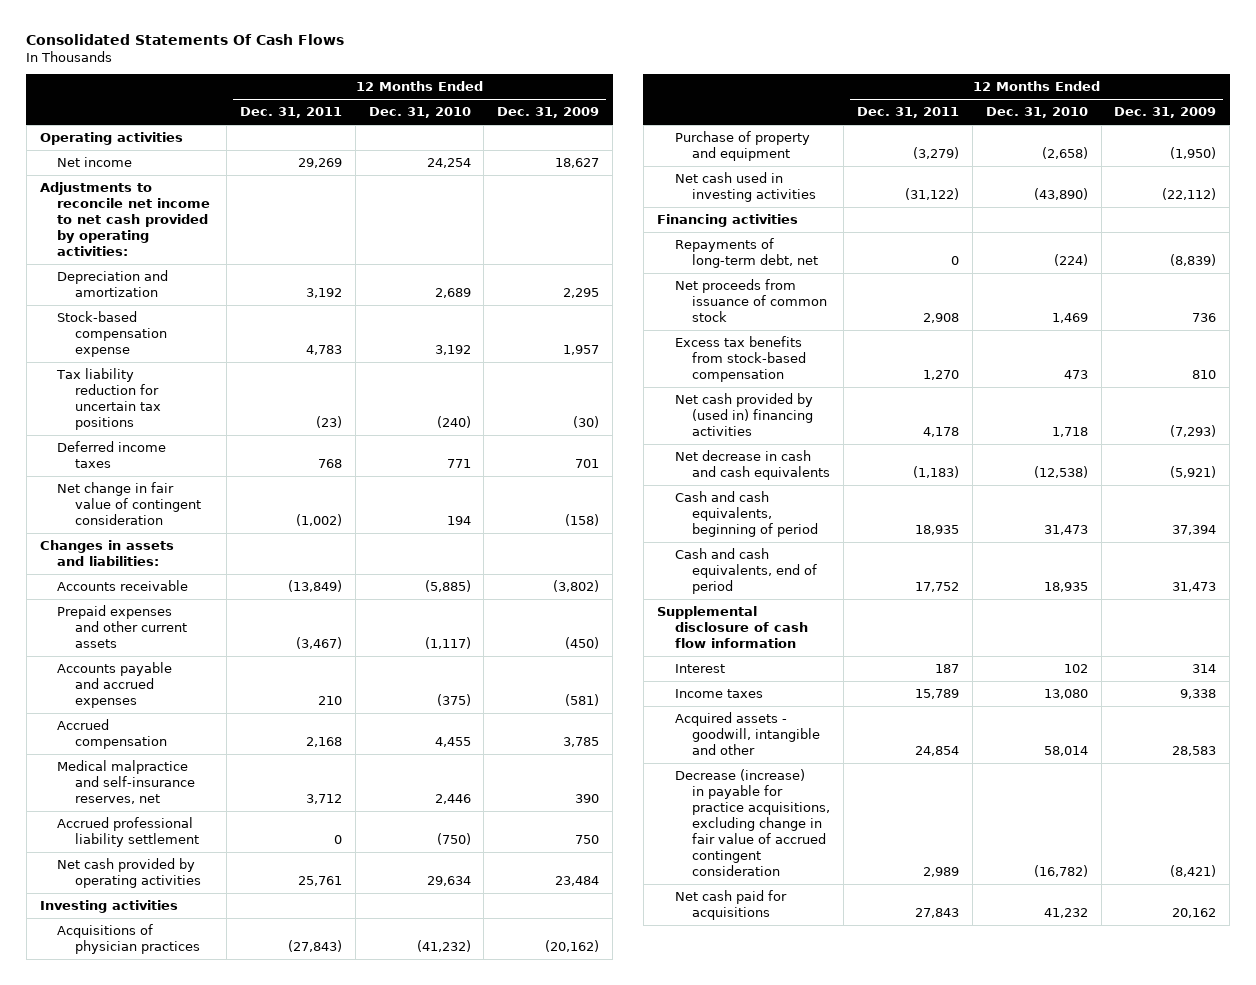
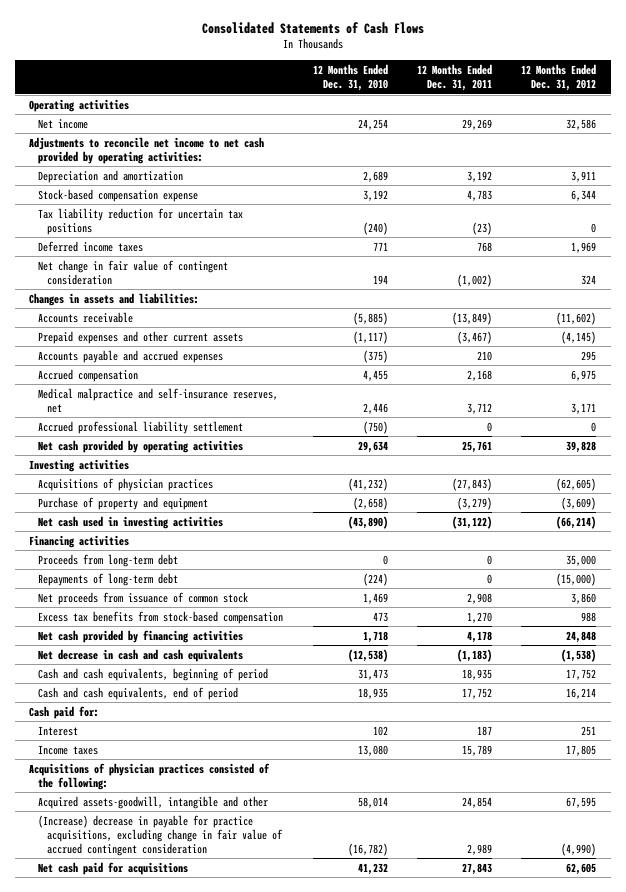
- Consolidated Statements Of Cash Flows
+ Consolidated Statements of Cash Flows
- | 12 Months Ended Dec. 31, 2011 | 12 Months Ended Dec. 31, 2010 | 12 Months Ended Dec. 31, 2009
+ | 12 Months Ended Dec. 31, 2010 | 12 Months Ended Dec. 31, 2011 | 12 Months Ended Dec. 31, 2012
- Repayments of long-term debt, net | 0 | (224) | (8,839)
+ Proceeds from long-term debt | 0 | 0 | 35,000
+ Repayments of long-term debt | (224) | 0 | (15,000)
- Net cash provided by (used in) financing activities | 4,178 | 1,718 | (7,293)
+ Net cash provided by financing activities | 1,718 | 4,178 | 24,848
- Supplemental disclosure of cash flow information
+ Cash paid for:
- Acquired assets - goodwill, intangible and other | 24,854 | 58,014 | 28,583
- Decrease (increase) in payable for practice acquisitions, excluding change in fair value of accrued contingent consideration | 2,989 | (16,782) | (8,421)
+ Acquisitions of physician practices consisted of the following:
+ Acquired assets-goodwill, intangible and other | 58,014 | 24,854 | 67,595
+ (Increase) decrease in payable for practice acquisitions, excluding change in fair value of accrued contingent consideration | (16,782) | 2,989 | (4,990)

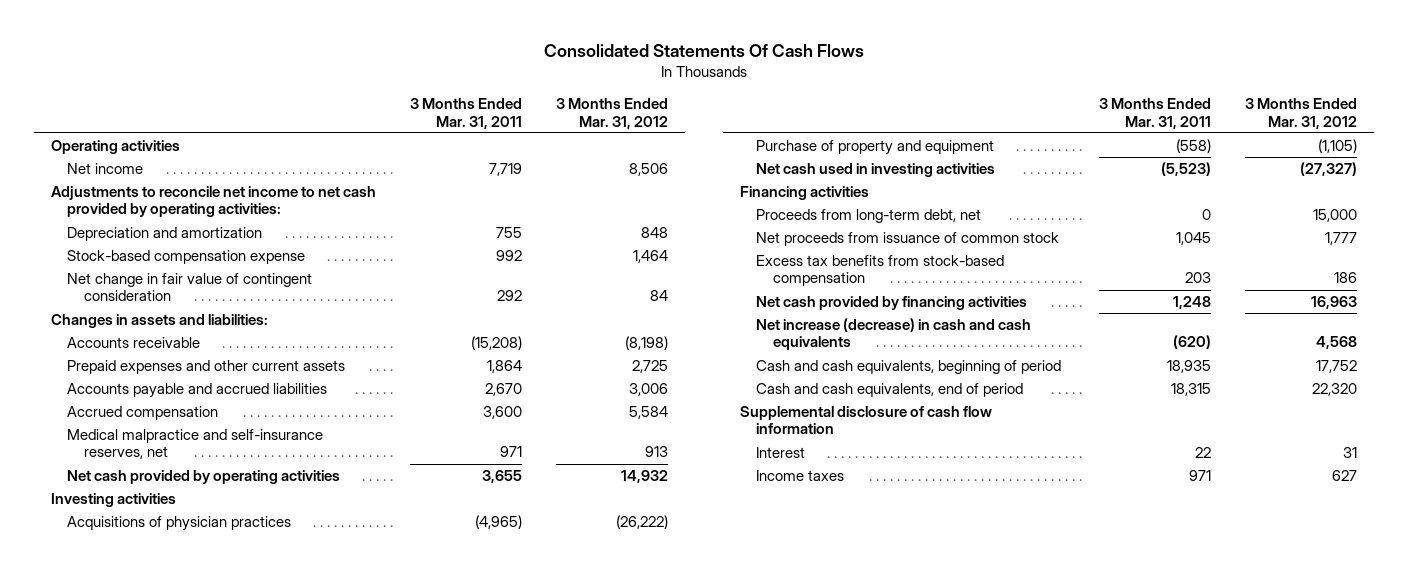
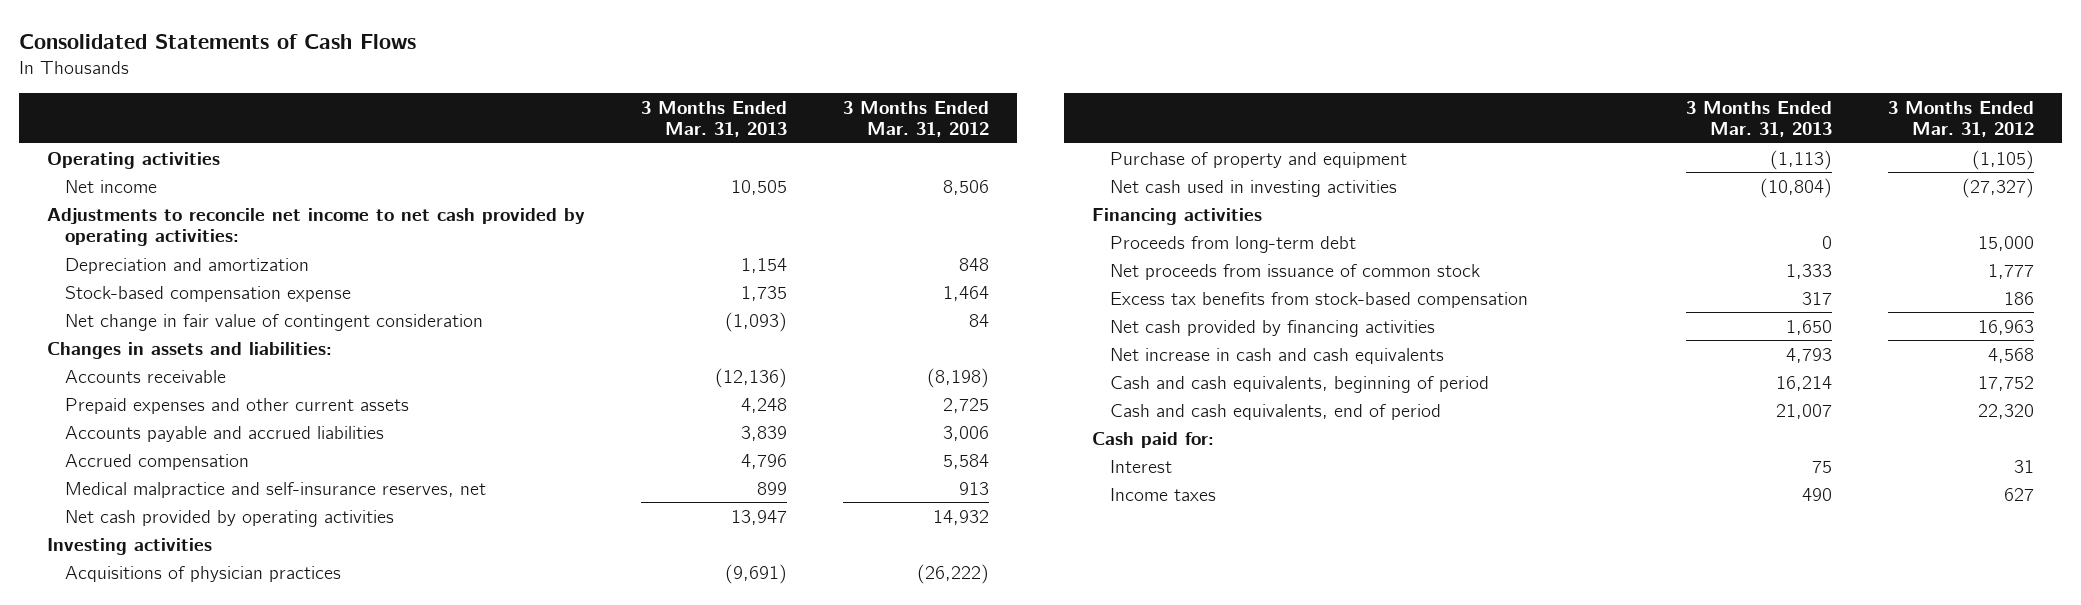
- Consolidated Statements Of Cash Flows
+ Consolidated Statements of Cash Flows
- | 3 Months Ended Mar. 31, 2011 | 3 Months Ended Mar. 31, 2012
+ | 3 Months Ended Mar. 31, 2013 | 3 Months Ended Mar. 31, 2012
- Proceeds from long-term debt, net | 0 | 15,000
+ Proceeds from long-term debt | 0 | 15,000
- Net increase (decrease) in cash and cash equivalents | (620) | 4,568
+ Net increase in cash and cash equivalents | 4,793 | 4,568
- Supplemental disclosure of cash flow information
+ Cash paid for:

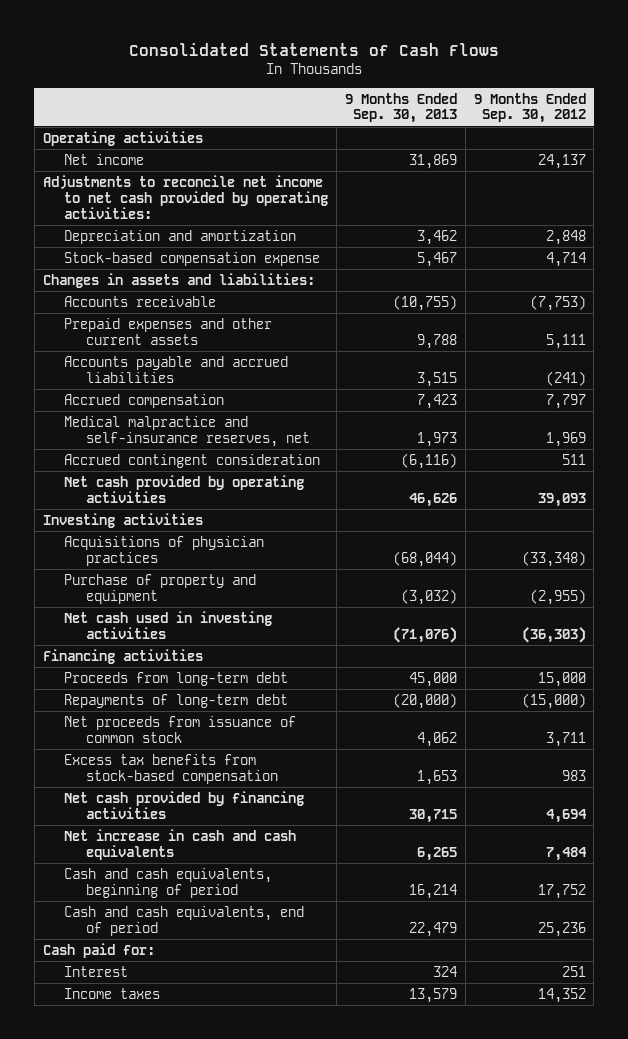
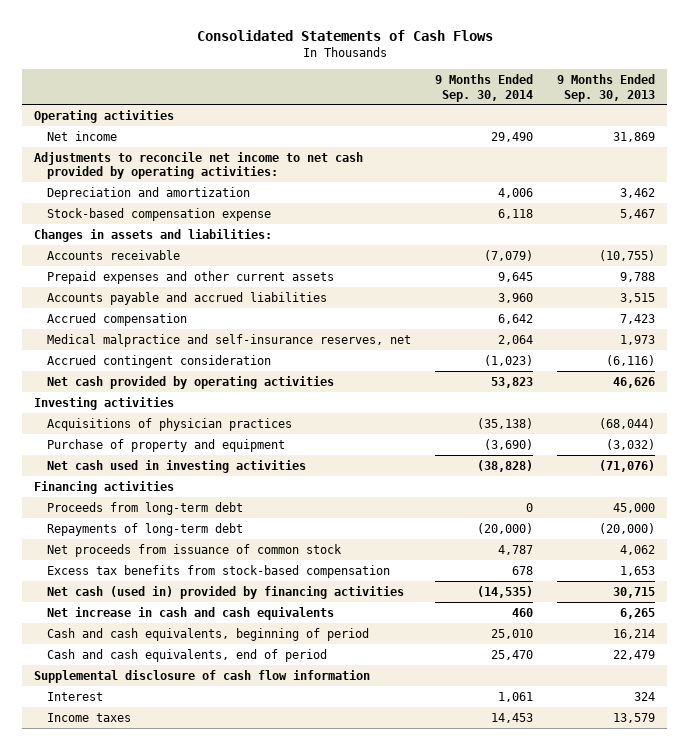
- | 9 Months Ended Sep. 30, 2013 | 9 Months Ended Sep. 30, 2012
+ | 9 Months Ended Sep. 30, 2014 | 9 Months Ended Sep. 30, 2013
- Net cash provided by financing activities | 30,715 | 4,694
+ Net cash (used in) provided by financing activities | (14,535) | 30,715
- Cash paid for:
+ Supplemental disclosure of cash flow information

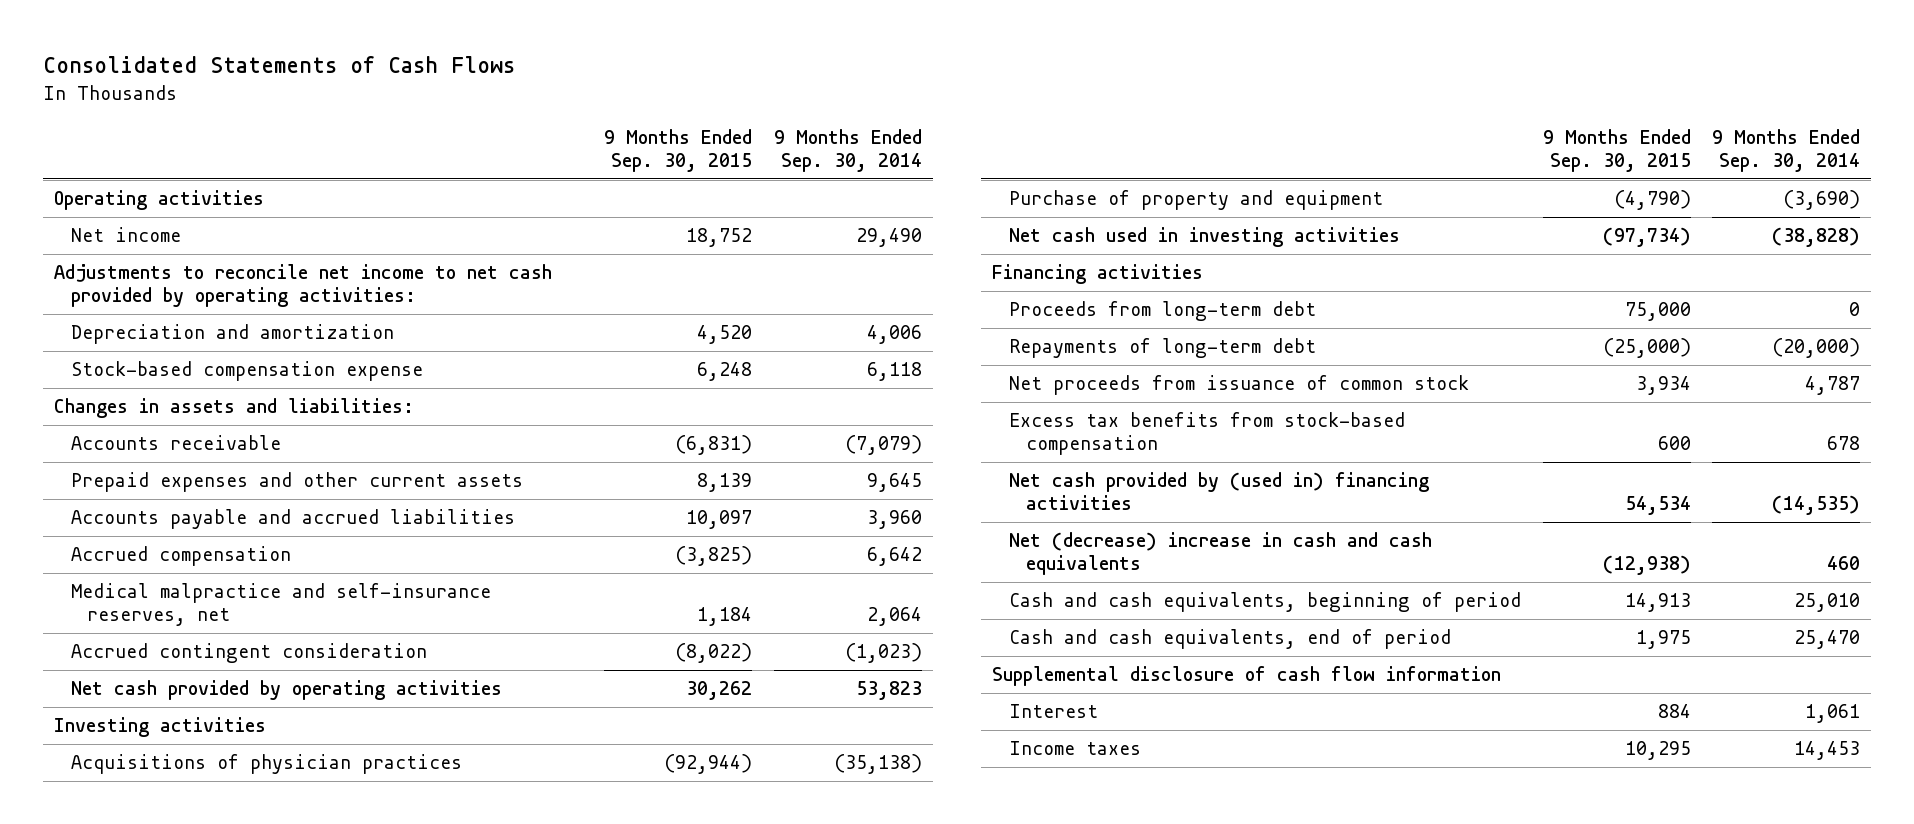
- | 9 Months Ended Sep. 30, 2014 | 9 Months Ended Sep. 30, 2013
+ | 9 Months Ended Sep. 30, 2015 | 9 Months Ended Sep. 30, 2014
- Net cash (used in) provided by financing activities | (14,535) | 30,715
- Net increase in cash and cash equivalents | 460 | 6,265
+ Net cash provided by (used in) financing activities | 54,534 | (14,535)
+ Net (decrease) increase in cash and cash equivalents | (12,938) | 460

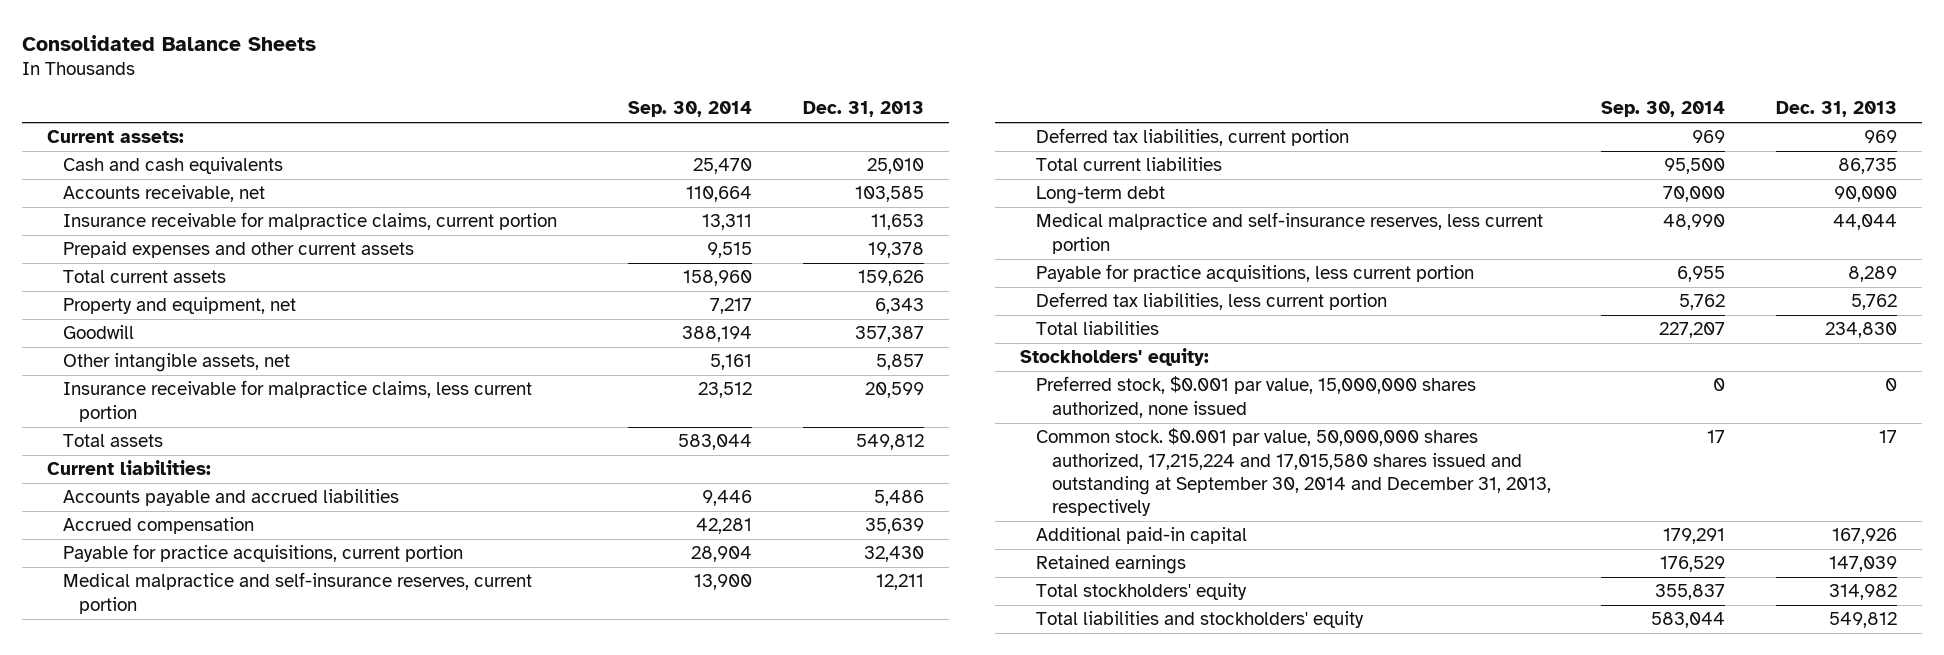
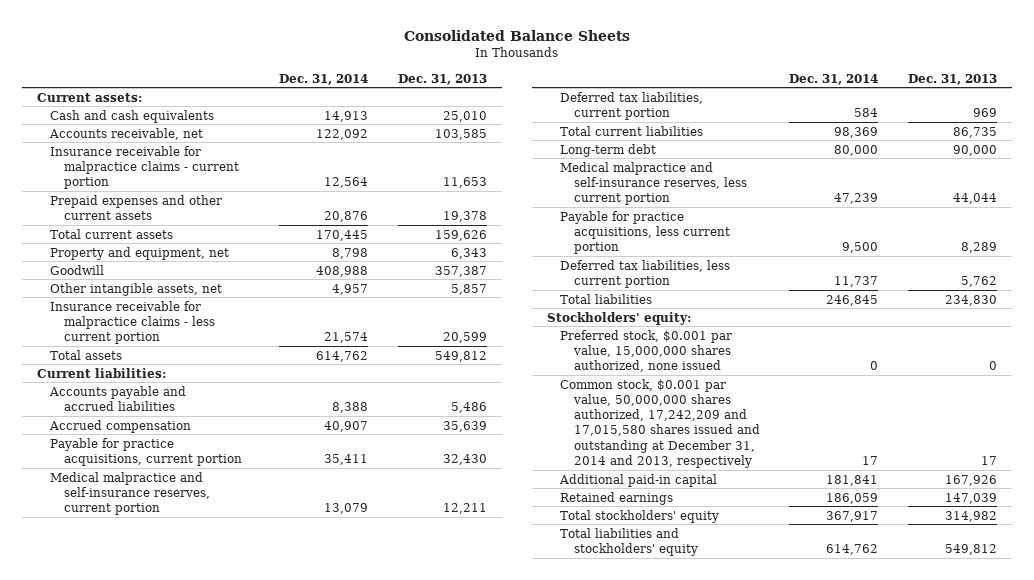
- | Sep. 30, 2014 | Dec. 31, 2013
+ | Dec. 31, 2014 | Dec. 31, 2013
- Insurance receivable for malpractice claims, current portion | 13,311 | 11,653
+ Insurance receivable for malpractice claims - current portion | 12,564 | 11,653
- Insurance receivable for malpractice claims, less current portion | 23,512 | 20,599
+ Insurance receivable for malpractice claims - less current portion | 21,574 | 20,599
- Common stock. $0.001 par value, 50,000,000 shares authorized, 17,215,224 and 17,015,580 shares issued and outstanding at September 30, 2014 and December 31, 2013, respectively | 17 | 17
+ Common stock, $0.001 par value, 50,000,000 shares authorized, 17,242,209 and 17,015,580 shares issued and outstanding at December 31, 2014 and 2013, respectively | 17 | 17

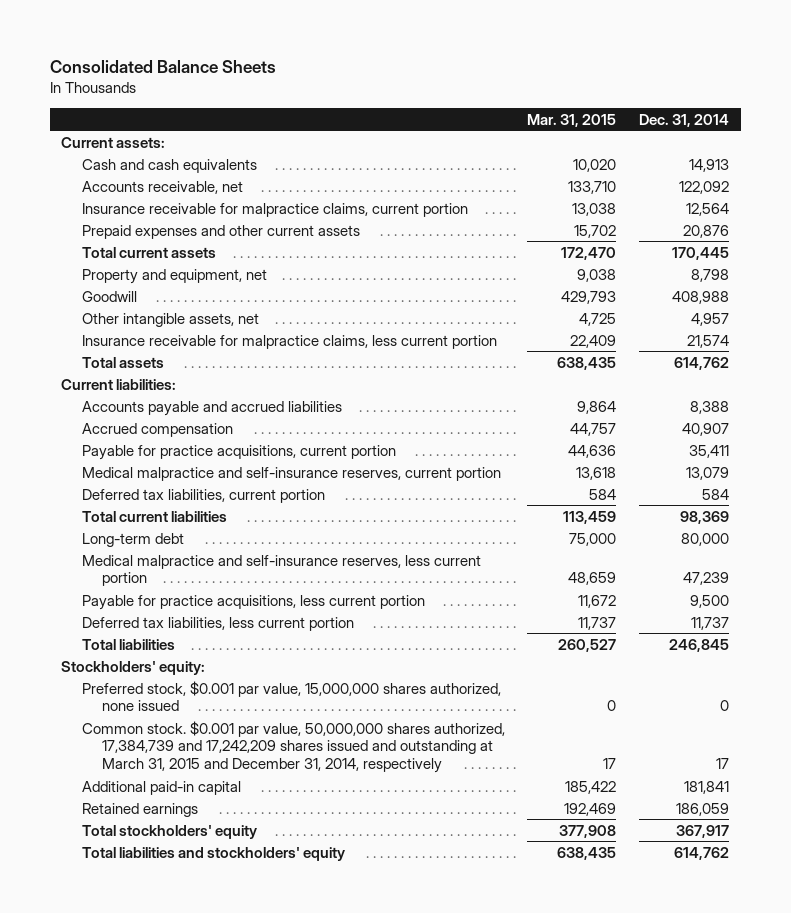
- | Dec. 31, 2014 | Dec. 31, 2013
+ | Mar. 31, 2015 | Dec. 31, 2014
- Insurance receivable for malpractice claims - current portion | 12,564 | 11,653
+ Insurance receivable for malpractice claims, current portion | 13,038 | 12,564
- Insurance receivable for malpractice claims - less current portion | 21,574 | 20,599
+ Insurance receivable for malpractice claims, less current portion | 22,409 | 21,574
- Common stock, $0.001 par value, 50,000,000 shares authorized, 17,242,209 and 17,015,580 shares issued and outstanding at December 31, 2014 and 2013, respectively | 17 | 17
+ Common stock. $0.001 par value, 50,000,000 shares authorized, 17,384,739 and 17,242,209 shares issued and outstanding at March 31, 2015 and December 31, 2014, respectively | 17 | 17

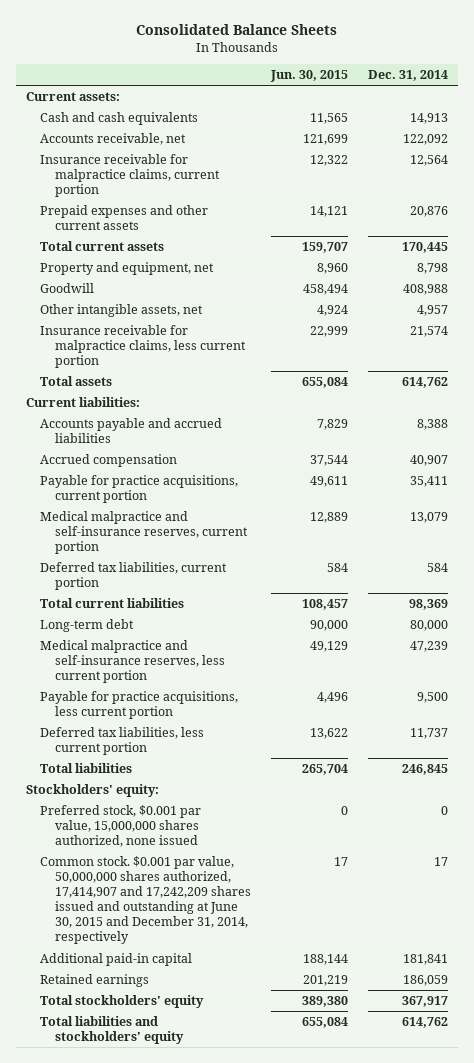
- | Mar. 31, 2015 | Dec. 31, 2014
+ | Jun. 30, 2015 | Dec. 31, 2014
- Common stock. $0.001 par value, 50,000,000 shares authorized, 17,384,739 and 17,242,209 shares issued and outstanding at March 31, 2015 and December 31, 2014, respectively | 17 | 17
+ Common stock. $0.001 par value, 50,000,000 shares authorized, 17,414,907 and 17,242,209 shares issued and outstanding at June 30, 2015 and December 31, 2014, respectively | 17 | 17

